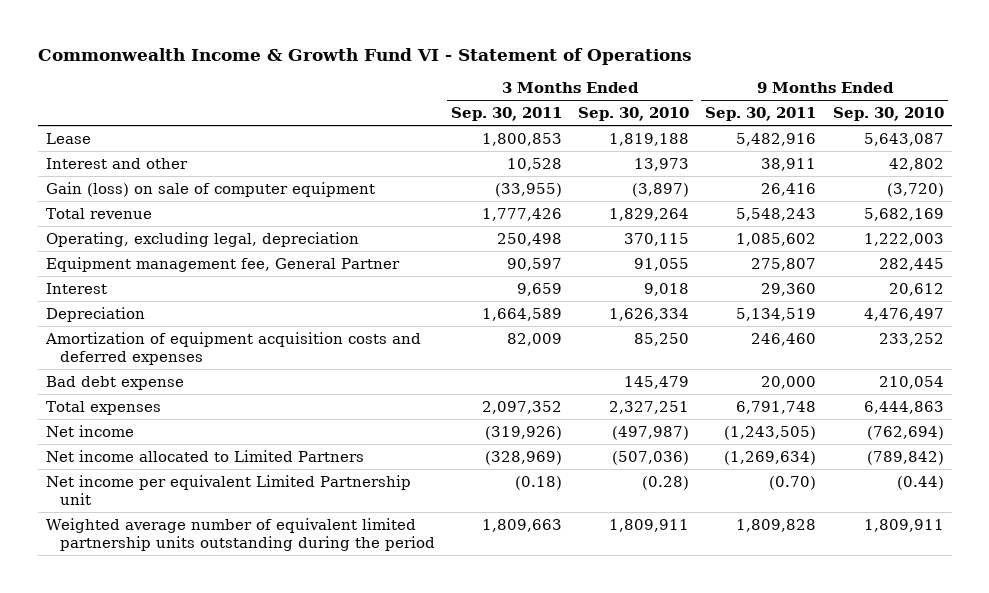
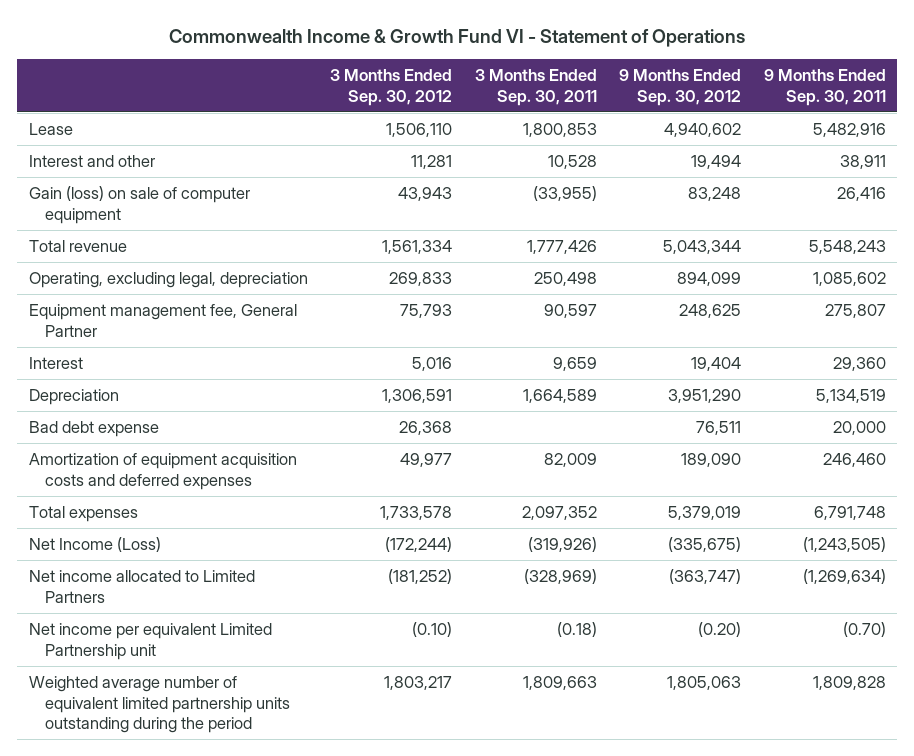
- | 3 Months Ended Sep. 30, 2011 | 3 Months Ended Sep. 30, 2010 | 9 Months Ended Sep. 30, 2011 | 9 Months Ended Sep. 30, 2010
+ | 3 Months Ended Sep. 30, 2012 | 3 Months Ended Sep. 30, 2011 | 9 Months Ended Sep. 30, 2012 | 9 Months Ended Sep. 30, 2011
moved down: Amortization of equipment acquisition costs and deferred expenses | 49,977 | 82,009 | 189,090 | 246,460
- Net income | (319,926) | (497,987) | (1,243,505) | (762,694)
+ Net Income (Loss) | (172,244) | (319,926) | (335,675) | (1,243,505)

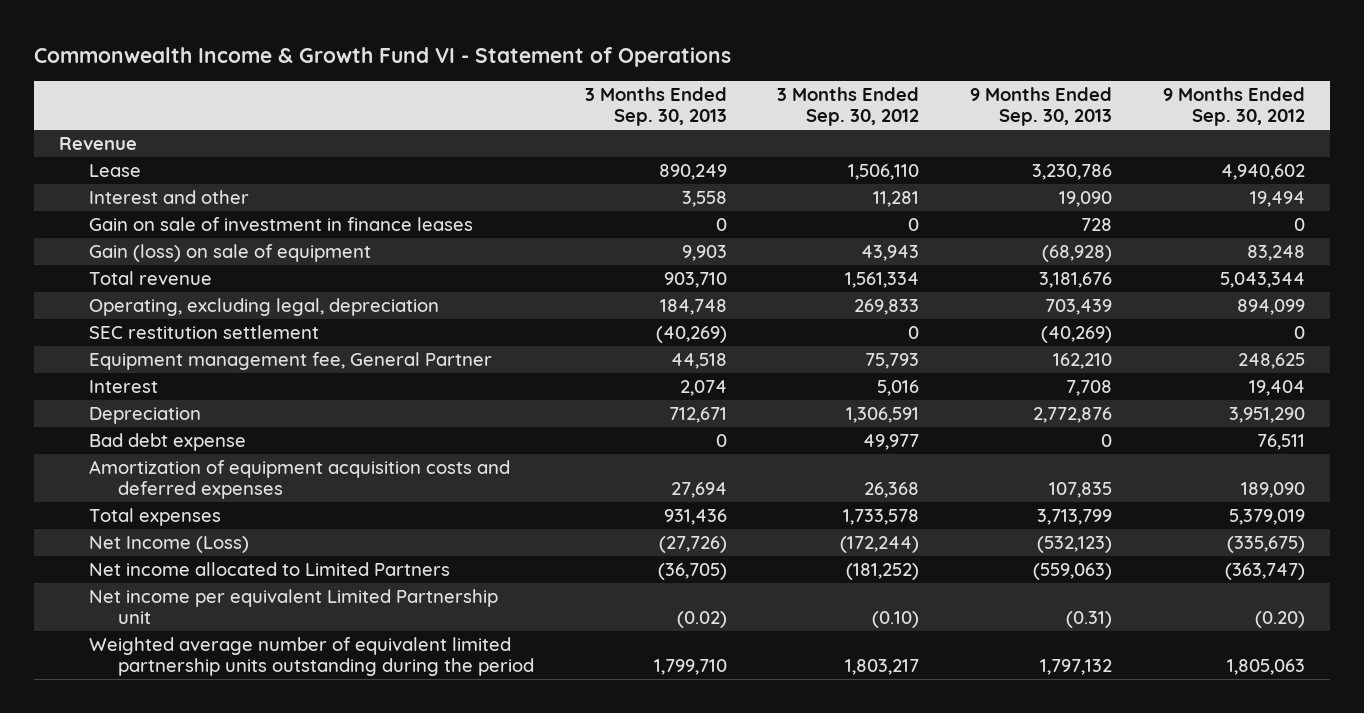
- | 3 Months Ended Sep. 30, 2012 | 3 Months Ended Sep. 30, 2011 | 9 Months Ended Sep. 30, 2012 | 9 Months Ended Sep. 30, 2011
+ | 3 Months Ended Sep. 30, 2013 | 3 Months Ended Sep. 30, 2012 | 9 Months Ended Sep. 30, 2013 | 9 Months Ended Sep. 30, 2012
+ Revenue
- Gain (loss) on sale of computer equipment | 43,943 | (33,955) | 83,248 | 26,416
+ Gain on sale of investment in finance leases | 0 | 0 | 728 | 0
+ Gain (loss) on sale of equipment | 9,903 | 43,943 | (68,928) | 83,248
+ SEC restitution settlement | (40,269) | 0 | (40,269) | 0
- Bad debt expense | 26,368 | | 76,511 | 20,000
- Amortization of equipment acquisition costs and deferred expenses | 49,977 | 82,009 | 189,090 | 246,460
+ Bad debt expense | 0 | 49,977 | 0 | 76,511
+ Amortization of equipment acquisition costs and deferred expenses | 27,694 | 26,368 | 107,835 | 189,090

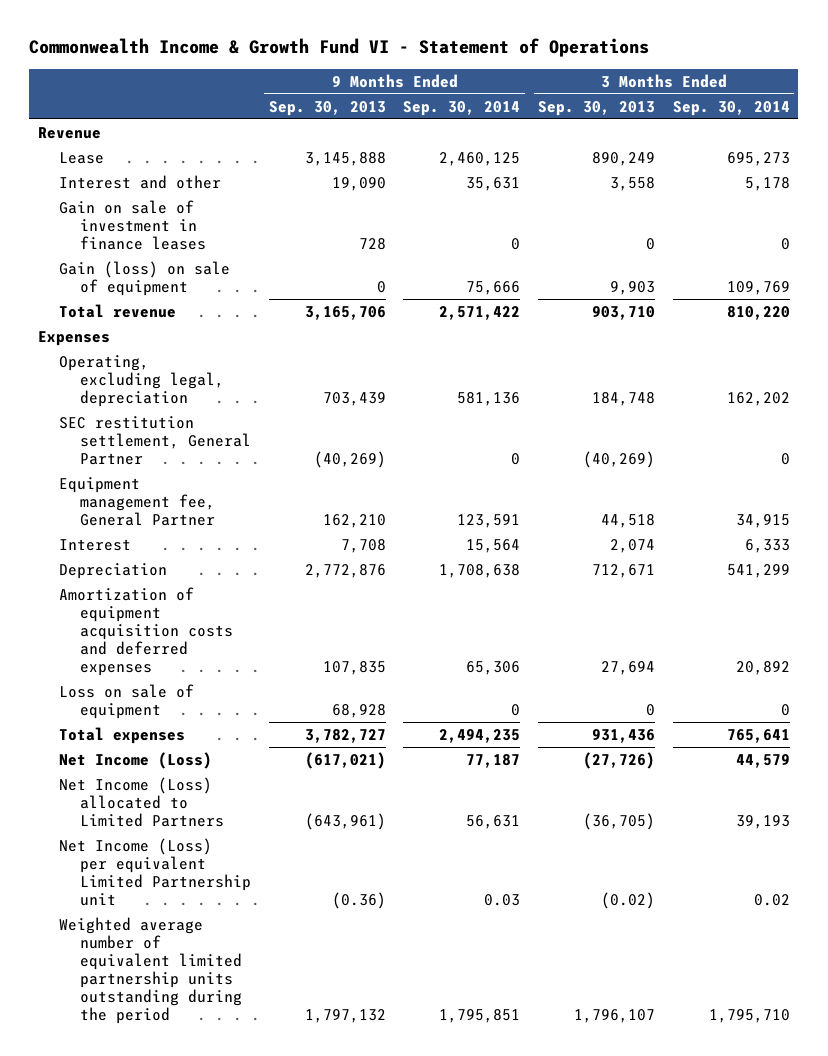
- | 3 Months Ended Sep. 30, 2013 | 3 Months Ended Sep. 30, 2012 | 9 Months Ended Sep. 30, 2013 | 9 Months Ended Sep. 30, 2012
+ | 9 Months Ended Sep. 30, 2013 | 9 Months Ended Sep. 30, 2014 | 3 Months Ended Sep. 30, 2013 | 3 Months Ended Sep. 30, 2014
- Lease | 890,249 | 1,506,110 | 3,230,786 | 4,940,602
+ Lease | 3,145,888 | 2,460,125 | 890,249 | 695,273
- Gain (loss) on sale of equipment | 9,903 | 43,943 | (68,928) | 83,248
- Total revenue | 903,710 | 1,561,334 | 3,181,676 | 5,043,344
+ Gain (loss) on sale of equipment | 0 | 75,666 | 9,903 | 109,769
+ Total revenue | 3,165,706 | 2,571,422 | 903,710 | 810,220
+ Expenses
- SEC restitution settlement | (40,269) | 0 | (40,269) | 0
+ SEC restitution settlement, General Partner | (40,269) | 0 | (40,269) | 0
- Bad debt expense | 0 | 49,977 | 0 | 76,511
- Total expenses | 931,436 | 1,733,578 | 3,713,799 | 5,379,019
- Net Income (Loss) | (27,726) | (172,244) | (532,123) | (335,675)
- Net income allocated to Limited Partners | (36,705) | (181,252) | (559,063) | (363,747)
- Net income per equivalent Limited Partnership unit | (0.02) | (0.10) | (0.31) | (0.20)
- Weighted average number of equivalent limited partnership units outstanding during the period | 1,799,710 | 1,803,217 | 1,797,132 | 1,805,063
+ Loss on sale of equipment | 68,928 | 0 | 0 | 0
+ Total expenses | 3,782,727 | 2,494,235 | 931,436 | 765,641
+ Net Income (Loss) | (617,021) | 77,187 | (27,726) | 44,579
+ Net Income (Loss) allocated to Limited Partners | (643,961) | 56,631 | (36,705) | 39,193
+ Net Income (Loss) per equivalent Limited Partnership unit | (0.36) | 0.03 | (0.02) | 0.02
+ Weighted average number of equivalent limited partnership units outstanding during the period | 1,797,132 | 1,795,851 | 1,796,107 | 1,795,710

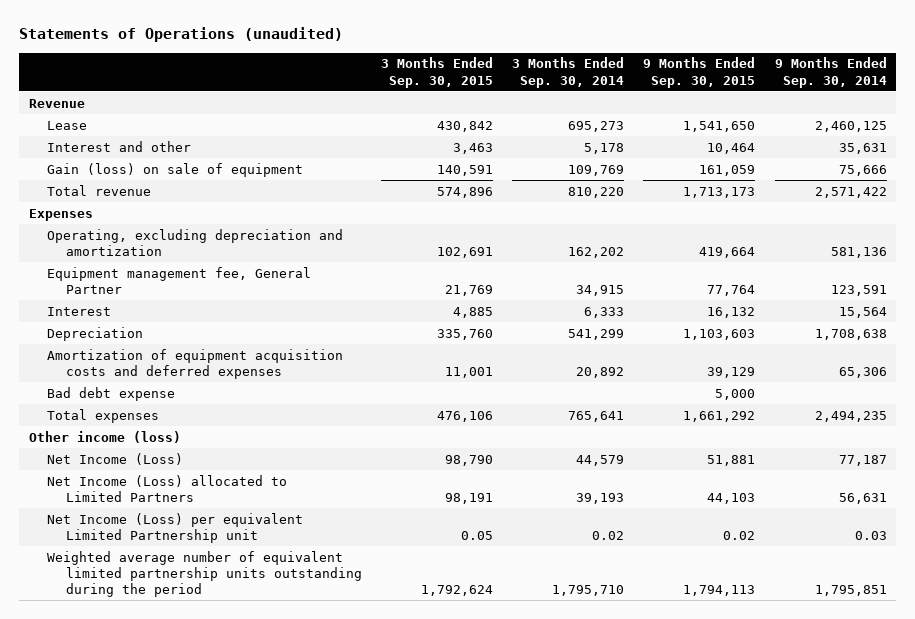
- Commonwealth Income & Growth Fund VI - Statement of Operations
+ Statements of Operations (unaudited)
- | 9 Months Ended Sep. 30, 2013 | 9 Months Ended Sep. 30, 2014 | 3 Months Ended Sep. 30, 2013 | 3 Months Ended Sep. 30, 2014
+ | 3 Months Ended Sep. 30, 2015 | 3 Months Ended Sep. 30, 2014 | 9 Months Ended Sep. 30, 2015 | 9 Months Ended Sep. 30, 2014
- Gain on sale of investment in finance leases | 728 | 0 | 0 | 0
- Operating, excluding legal, depreciation | 703,439 | 581,136 | 184,748 | 162,202
- SEC restitution settlement, General Partner | (40,269) | 0 | (40,269) | 0
+ Operating, excluding depreciation and amortization | 102,691 | 162,202 | 419,664 | 581,136
- Loss on sale of equipment | 68,928 | 0 | 0 | 0
+ Bad debt expense | | | 5,000 |
+ Other income (loss)

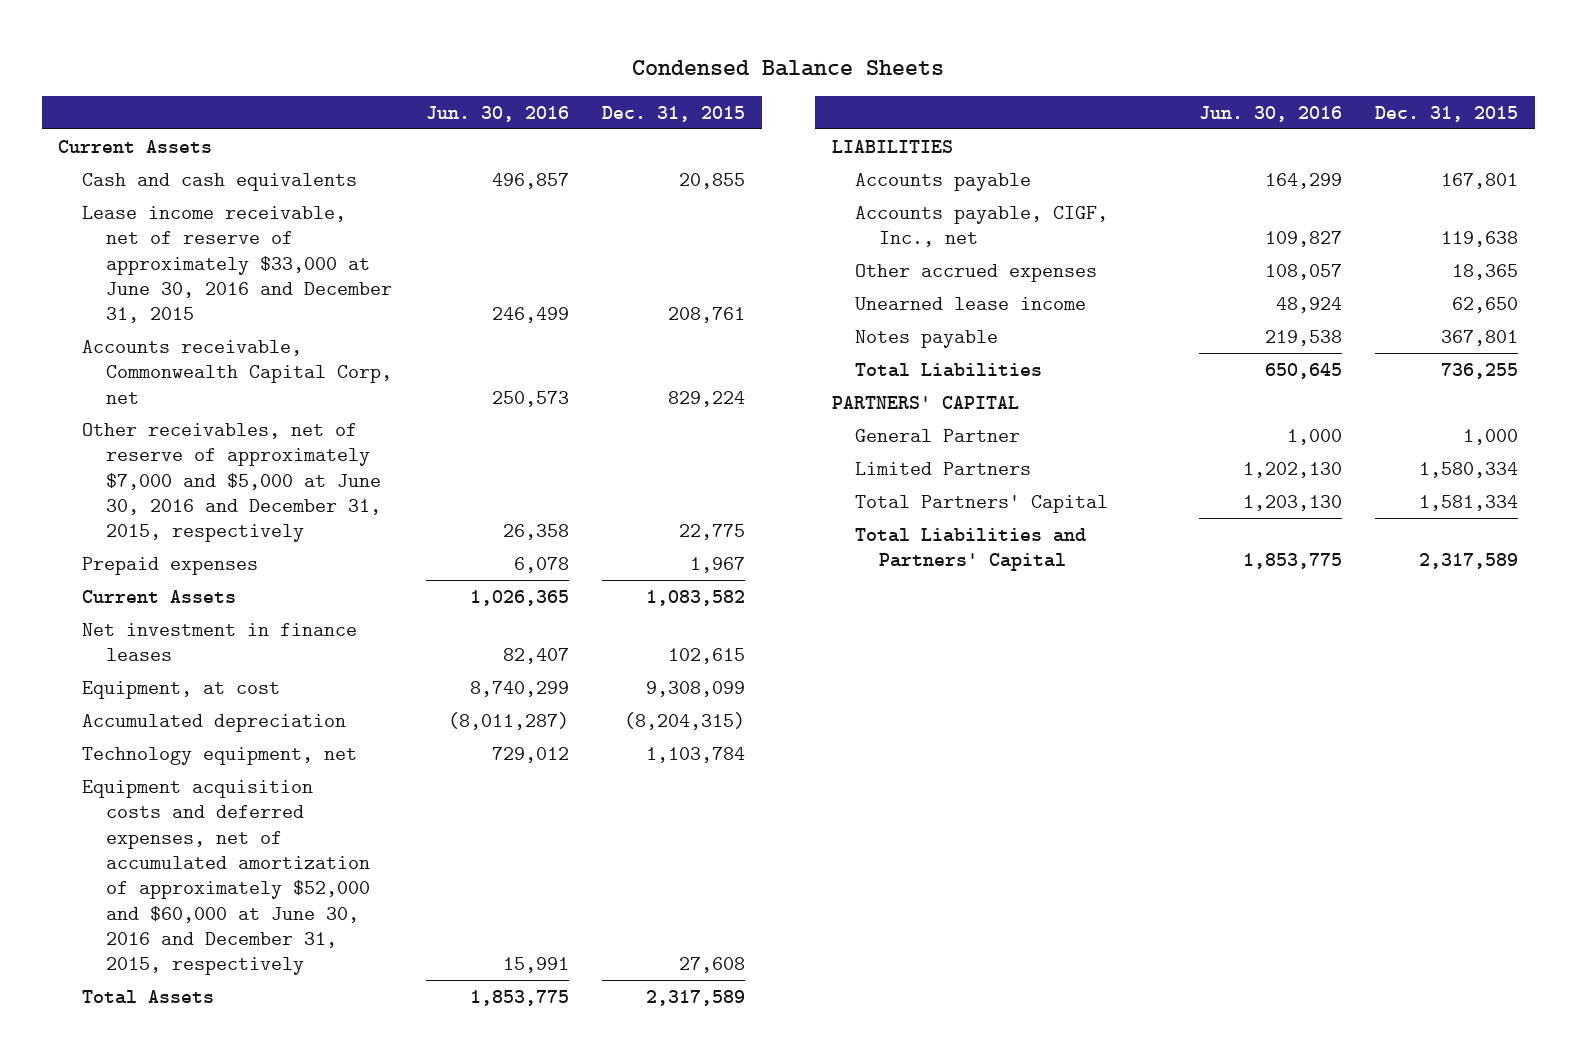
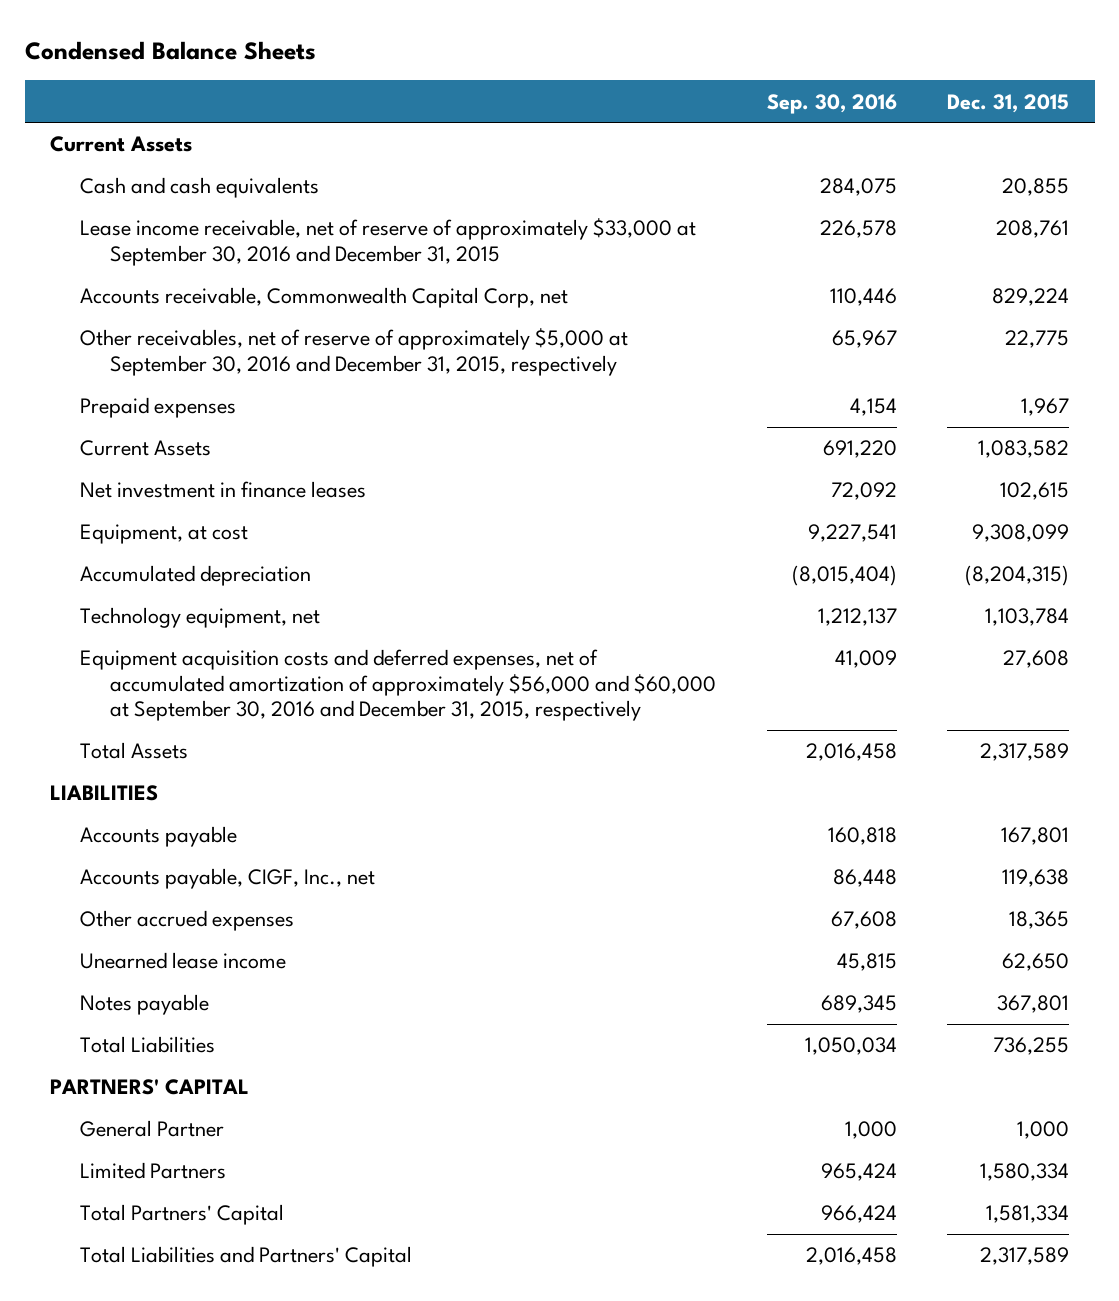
- | Jun. 30, 2016 | Dec. 31, 2015
+ | Sep. 30, 2016 | Dec. 31, 2015
- Lease income receivable, net of reserve of approximately $33,000 at June 30, 2016 and December 31, 2015 | 246,499 | 208,761
+ Lease income receivable, net of reserve of approximately $33,000 at September 30, 2016 and December 31, 2015 | 226,578 | 208,761
- Other receivables, net of reserve of approximately $7,000 and $5,000 at June 30, 2016 and December 31, 2015, respectively | 26,358 | 22,775
+ Other receivables, net of reserve of approximately $5,000 at September 30, 2016 and December 31, 2015, respectively | 65,967 | 22,775
- Equipment acquisition costs and deferred expenses, net of accumulated amortization of approximately $52,000 and $60,000 at June 30, 2016 and December 31, 2015, respectively | 15,991 | 27,608
+ Equipment acquisition costs and deferred expenses, net of accumulated amortization of approximately $56,000 and $60,000 at September 30, 2016 and December 31, 2015, respectively | 41,009 | 27,608

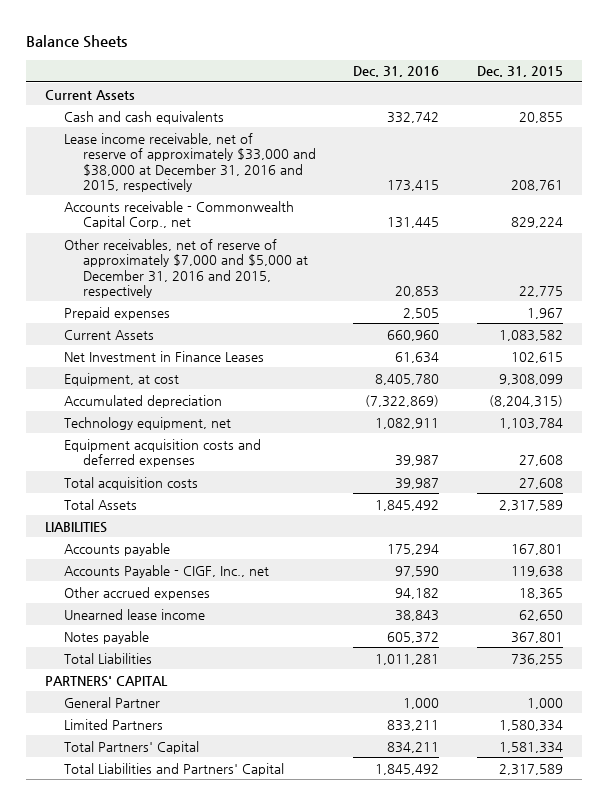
- Condensed Balance Sheets
+ Balance Sheets
- | Sep. 30, 2016 | Dec. 31, 2015
+ | Dec. 31, 2016 | Dec. 31, 2015
- Lease income receivable, net of reserve of approximately $33,000 at September 30, 2016 and December 31, 2015 | 226,578 | 208,761
- Accounts receivable, Commonwealth Capital Corp, net | 110,446 | 829,224
- Other receivables, net of reserve of approximately $5,000 at September 30, 2016 and December 31, 2015, respectively | 65,967 | 22,775
+ Lease income receivable, net of reserve of approximately $33,000 and $38,000 at December 31, 2016 and 2015, respectively | 173,415 | 208,761
+ Accounts receivable - Commonwealth Capital Corp., net | 131,445 | 829,224
+ Other receivables, net of reserve of approximately $7,000 and $5,000 at December 31, 2016 and 2015, respectively | 20,853 | 22,775
- Net investment in finance leases | 72,092 | 102,615
+ Net Investment in Finance Leases | 61,634 | 102,615
- Equipment acquisition costs and deferred expenses, net of accumulated amortization of approximately $56,000 and $60,000 at September 30, 2016 and December 31, 2015, respectively | 41,009 | 27,608
+ Equipment acquisition costs and deferred expenses | 39,987 | 27,608
+ Total acquisition costs | 39,987 | 27,608
- Accounts payable, CIGF, Inc., net | 86,448 | 119,638
+ Accounts Payable - CIGF, Inc., net | 97,590 | 119,638

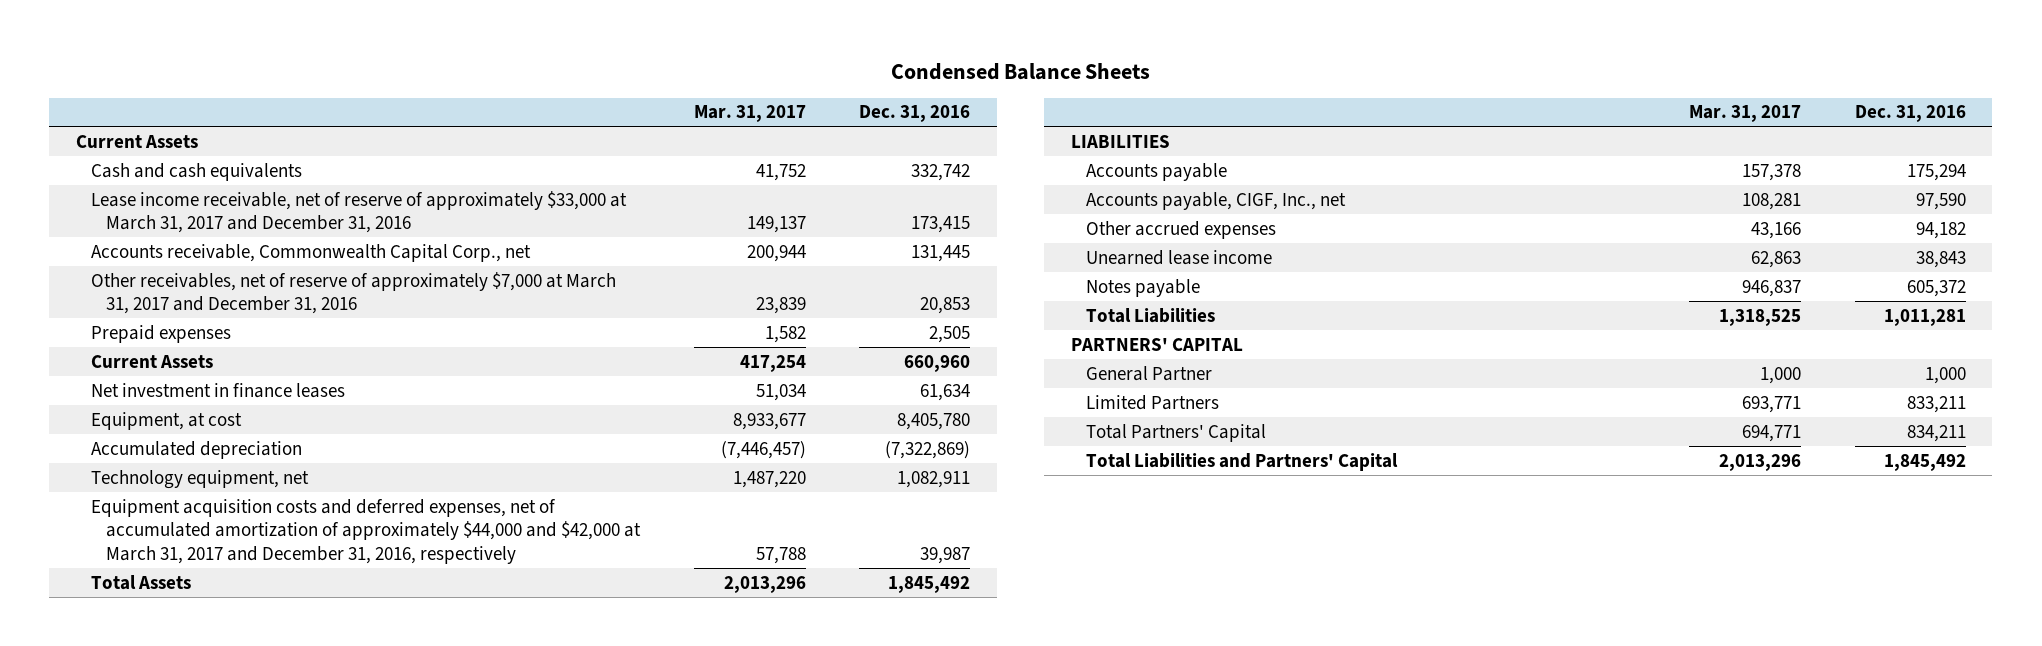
- Balance Sheets
+ Condensed Balance Sheets
- | Dec. 31, 2016 | Dec. 31, 2015
+ | Mar. 31, 2017 | Dec. 31, 2016
- Lease income receivable, net of reserve of approximately $33,000 and $38,000 at December 31, 2016 and 2015, respectively | 173,415 | 208,761
- Accounts receivable - Commonwealth Capital Corp., net | 131,445 | 829,224
- Other receivables, net of reserve of approximately $7,000 and $5,000 at December 31, 2016 and 2015, respectively | 20,853 | 22,775
+ Lease income receivable, net of reserve of approximately $33,000 at March 31, 2017 and December 31, 2016 | 149,137 | 173,415
+ Accounts receivable, Commonwealth Capital Corp., net | 200,944 | 131,445
+ Other receivables, net of reserve of approximately $7,000 at March 31, 2017 and December 31, 2016 | 23,839 | 20,853
- Net Investment in Finance Leases | 61,634 | 102,615
+ Net investment in finance leases | 51,034 | 61,634
- Equipment acquisition costs and deferred expenses | 39,987 | 27,608
- Total acquisition costs | 39,987 | 27,608
+ Equipment acquisition costs and deferred expenses, net of accumulated amortization of approximately $44,000 and $42,000 at March 31, 2017 and December 31, 2016, respectively | 57,788 | 39,987
- Accounts Payable - CIGF, Inc., net | 97,590 | 119,638
+ Accounts payable, CIGF, Inc., net | 108,281 | 97,590

